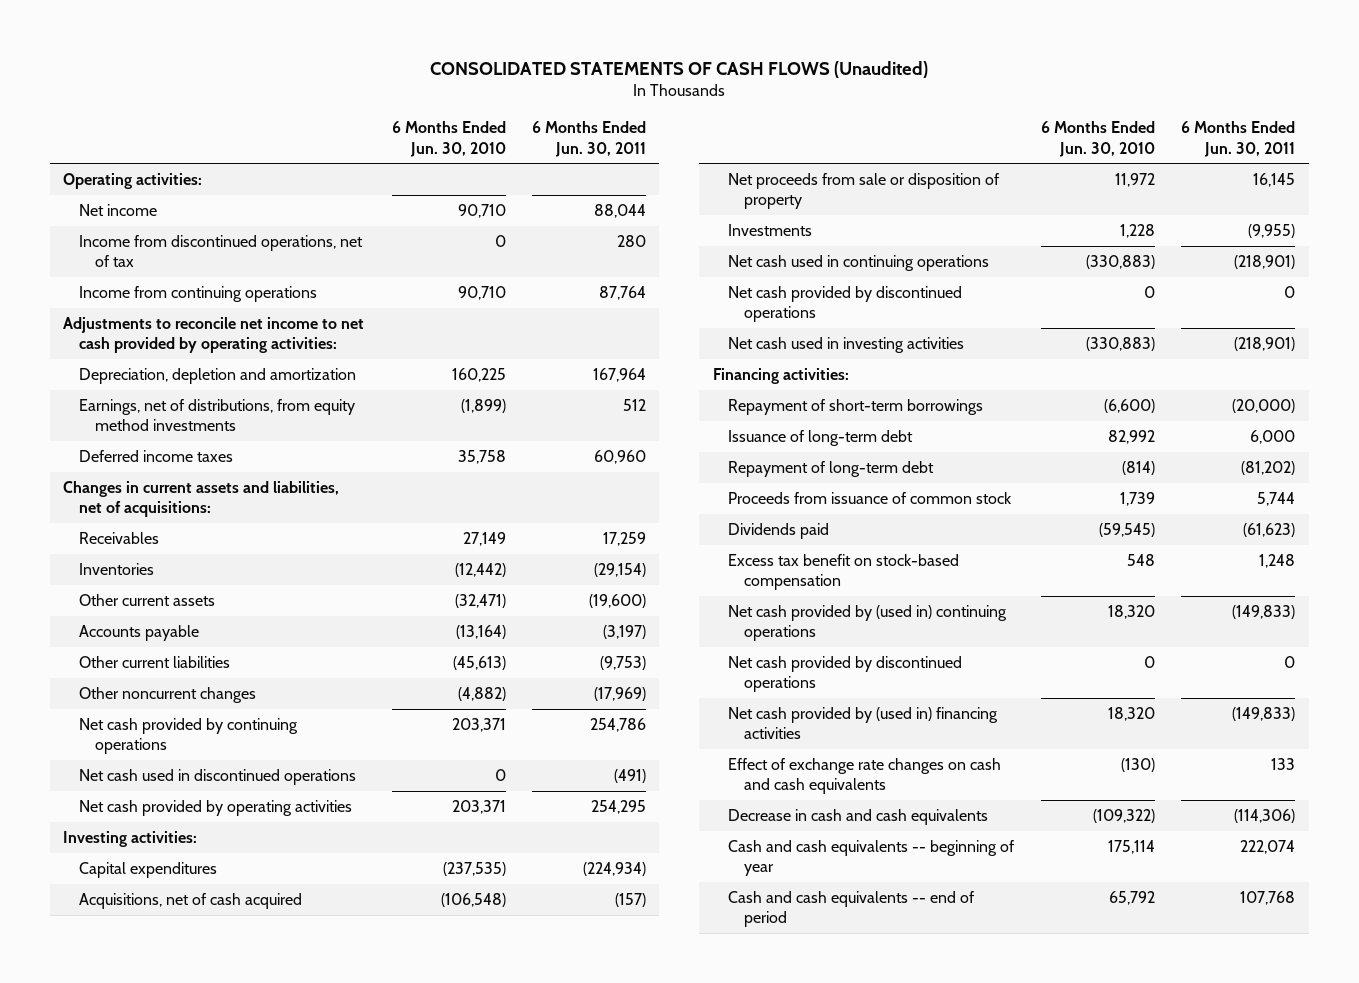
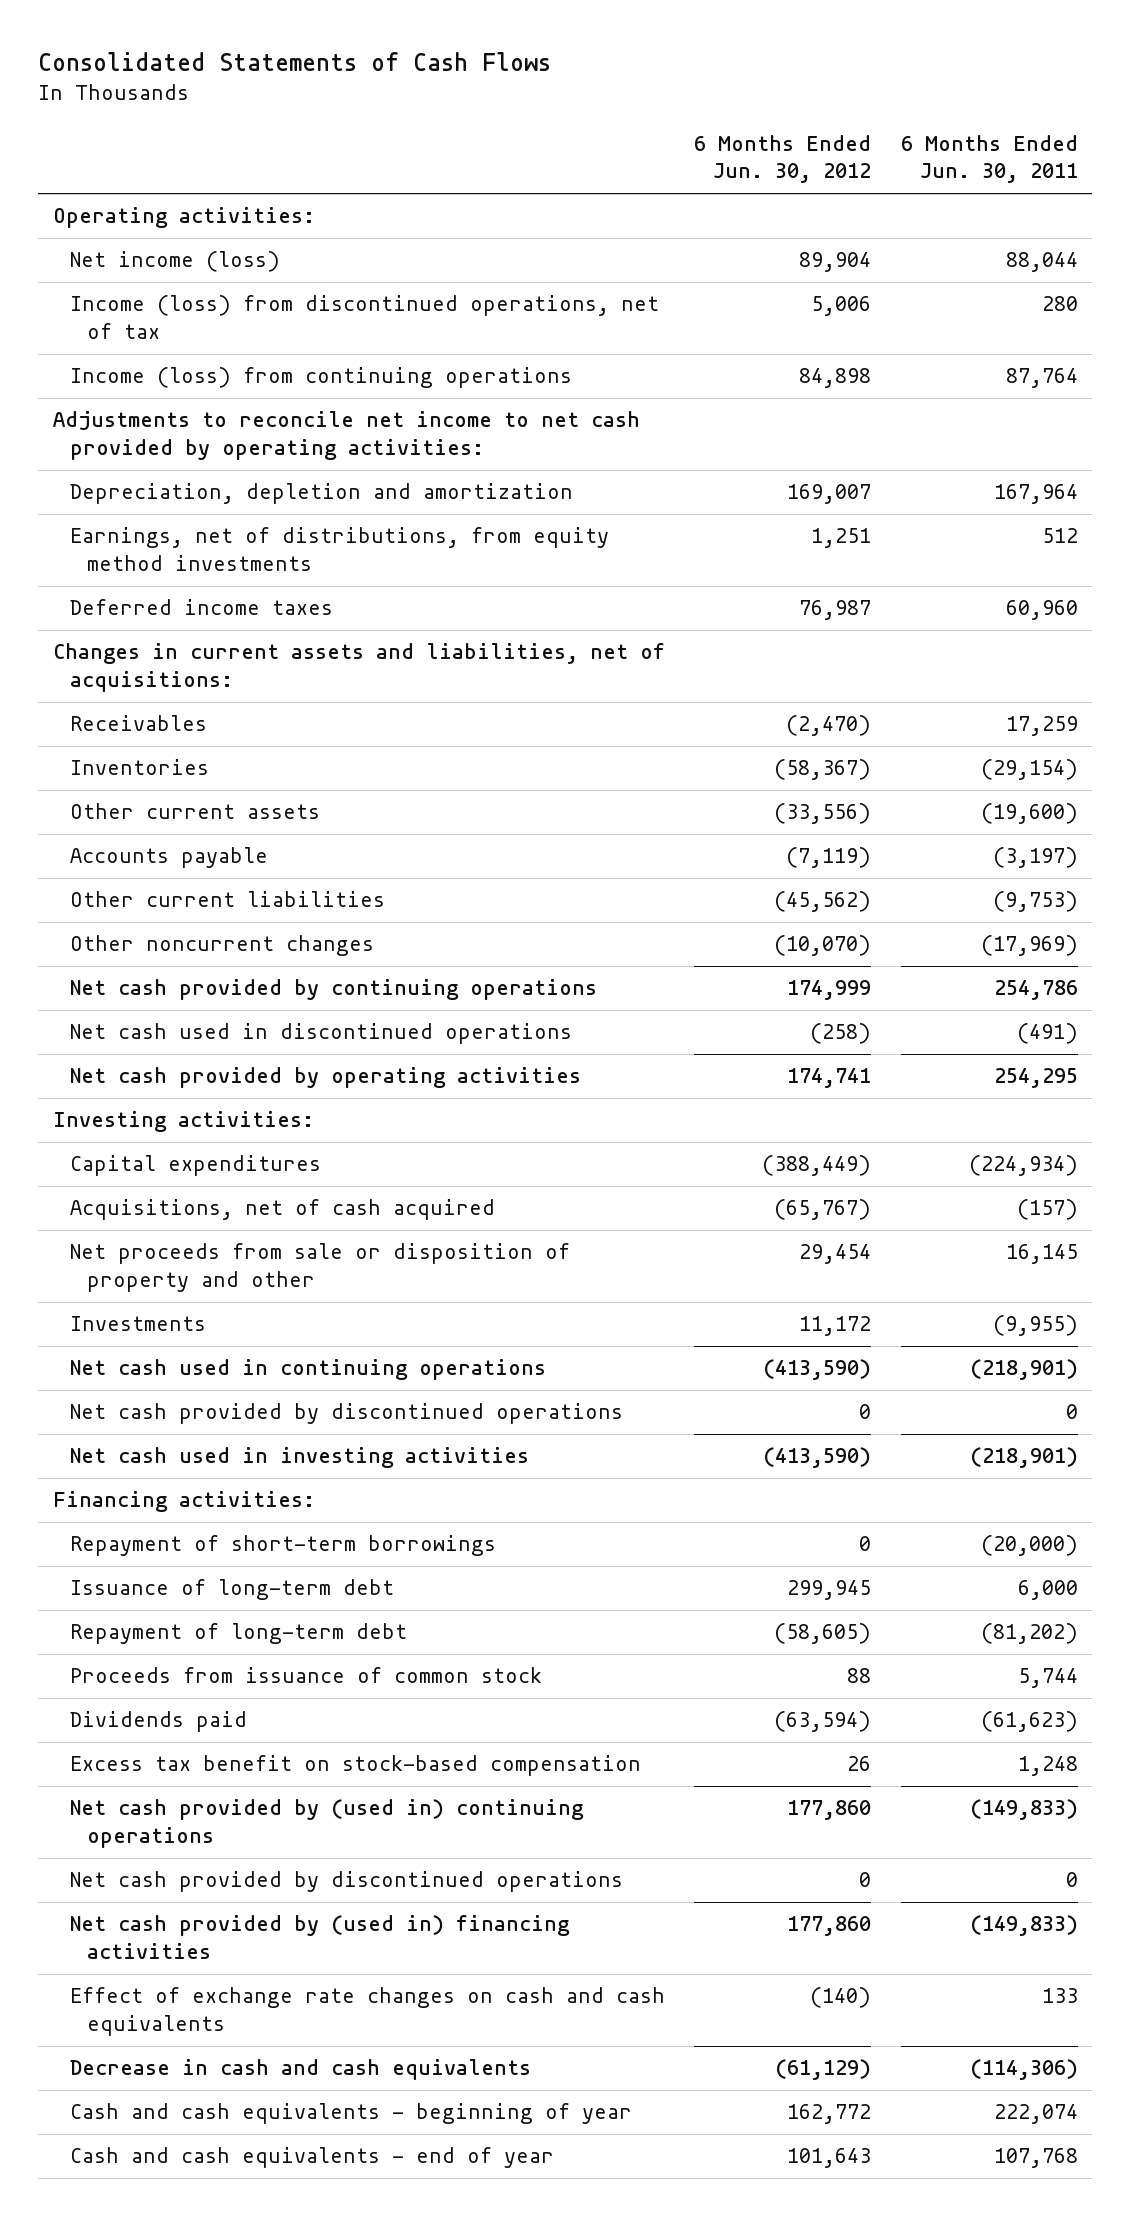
- CONSOLIDATED STATEMENTS OF CASH FLOWS (Unaudited)
+ Consolidated Statements of Cash Flows
- | 6 Months Ended Jun. 30, 2010 | 6 Months Ended Jun. 30, 2011
+ | 6 Months Ended Jun. 30, 2012 | 6 Months Ended Jun. 30, 2011
- Net income | 90,710 | 88,044
- Income from discontinued operations, net of tax | 0 | 280
- Income from continuing operations | 90,710 | 87,764
+ Net income (loss) | 89,904 | 88,044
+ Income (loss) from discontinued operations, net of tax | 5,006 | 280
+ Income (loss) from continuing operations | 84,898 | 87,764
- Net proceeds from sale or disposition of property | 11,972 | 16,145
+ Net proceeds from sale or disposition of property and other | 29,454 | 16,145
- Cash and cash equivalents -- beginning of year | 175,114 | 222,074
- Cash and cash equivalents -- end of period | 65,792 | 107,768
+ Cash and cash equivalents - beginning of year | 162,772 | 222,074
+ Cash and cash equivalents - end of year | 101,643 | 107,768

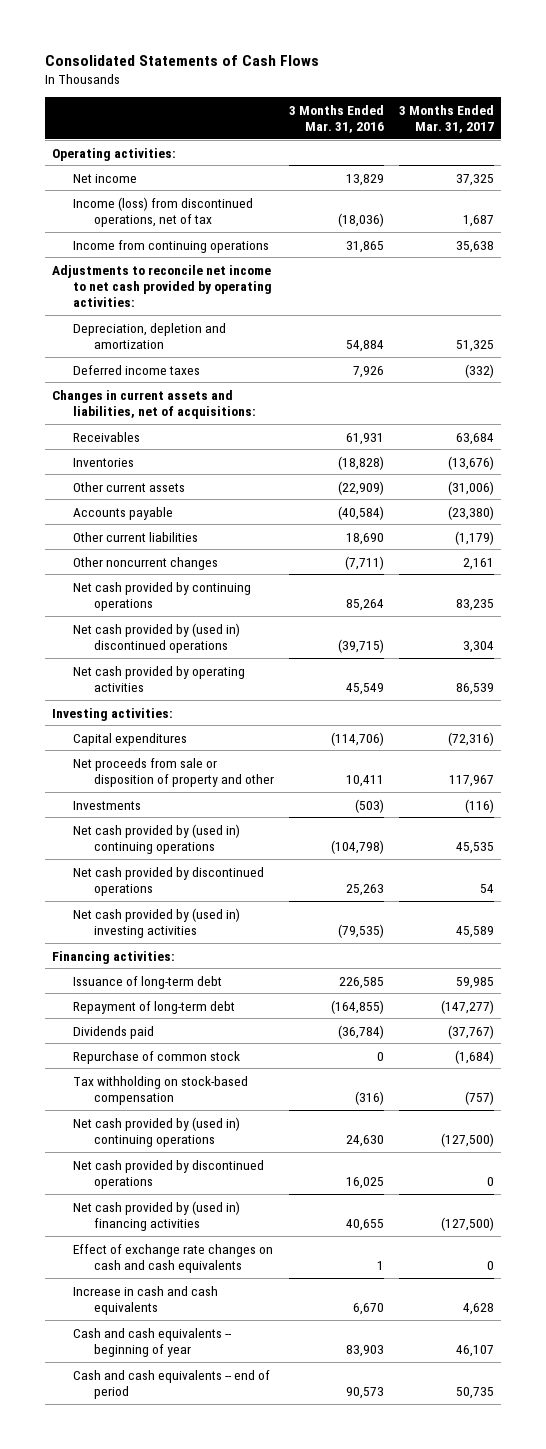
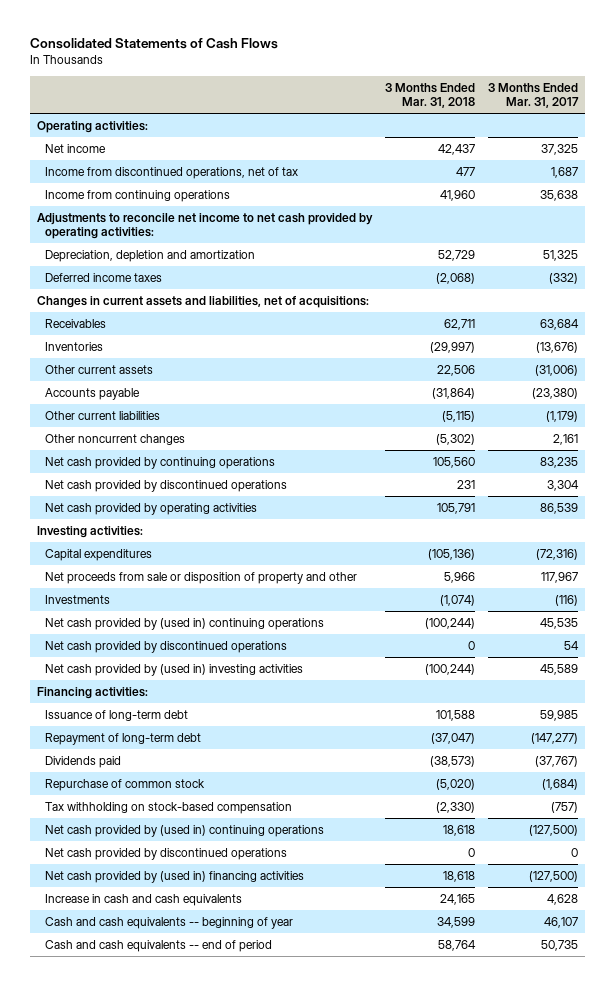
- | 3 Months Ended Mar. 31, 2016 | 3 Months Ended Mar. 31, 2017
+ | 3 Months Ended Mar. 31, 2018 | 3 Months Ended Mar. 31, 2017
- Income (loss) from discontinued operations, net of tax | (18,036) | 1,687
+ Income from discontinued operations, net of tax | 477 | 1,687
- Net cash provided by (used in) discontinued operations | (39,715) | 3,304
+ Net cash provided by discontinued operations | 231 | 3,304
- Effect of exchange rate changes on cash and cash equivalents | 1 | 0

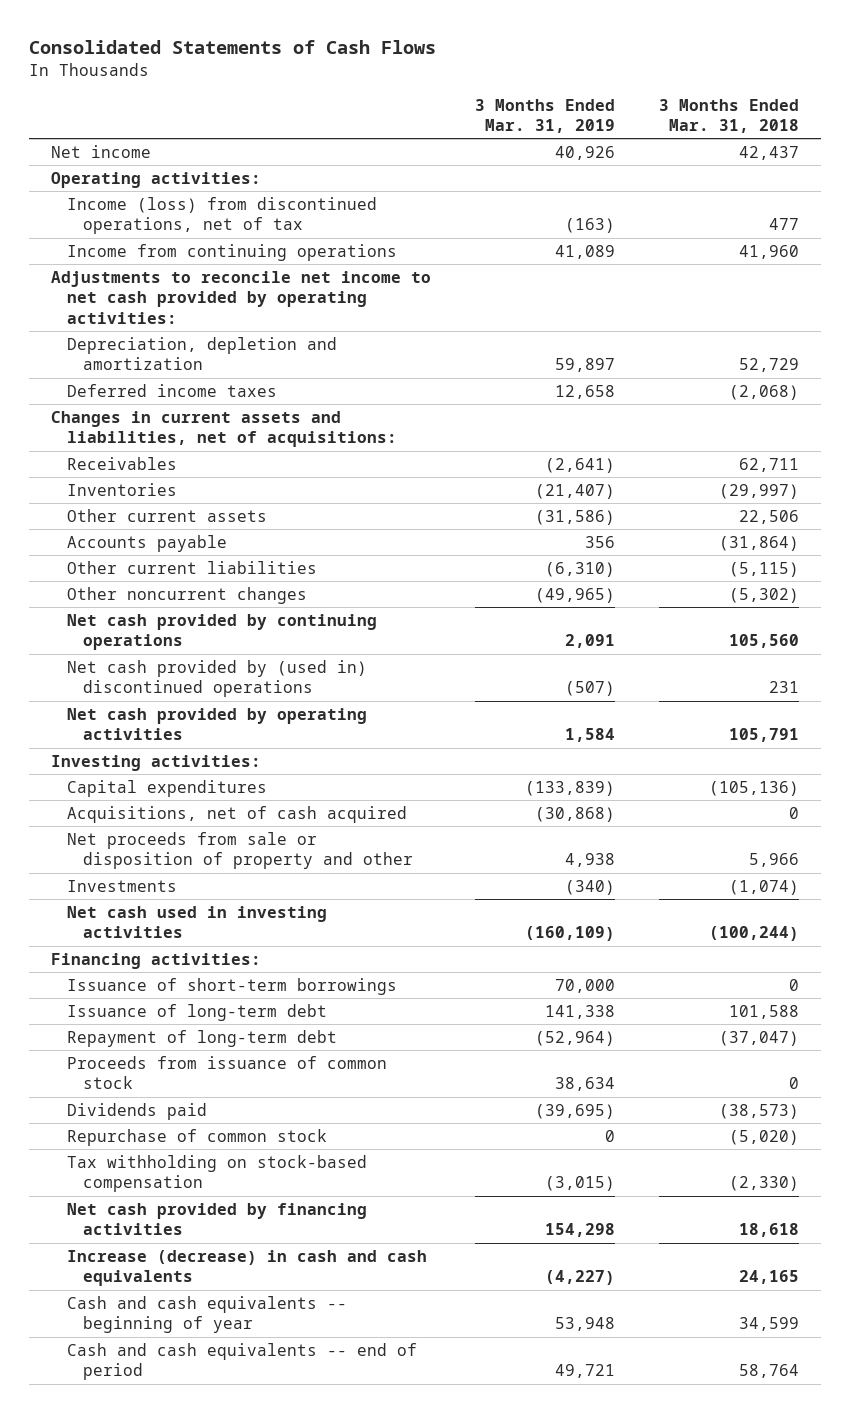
- | 3 Months Ended Mar. 31, 2018 | 3 Months Ended Mar. 31, 2017
+ | 3 Months Ended Mar. 31, 2019 | 3 Months Ended Mar. 31, 2018
- Income from discontinued operations, net of tax | 477 | 1,687
moved down: Operating activities:
+ Income (loss) from discontinued operations, net of tax | (163) | 477
- Net cash provided by discontinued operations | 231 | 3,304
+ Net cash provided by (used in) discontinued operations | (507) | 231
+ Acquisitions, net of cash acquired | (30,868) | 0
- Net cash provided by (used in) continuing operations | (100,244) | 45,535
- Net cash provided by discontinued operations | 0 | 54
- Net cash provided by (used in) investing activities | (100,244) | 45,589
+ Net cash used in investing activities | (160,109) | (100,244)
+ Issuance of short-term borrowings | 70,000 | 0
+ Proceeds from issuance of common stock | 38,634 | 0
- Net cash provided by (used in) continuing operations | 18,618 | (127,500)
- Net cash provided by discontinued operations | 0 | 0
- Net cash provided by (used in) financing activities | 18,618 | (127,500)
- Increase in cash and cash equivalents | 24,165 | 4,628
+ Net cash provided by financing activities | 154,298 | 18,618
+ Increase (decrease) in cash and cash equivalents | (4,227) | 24,165

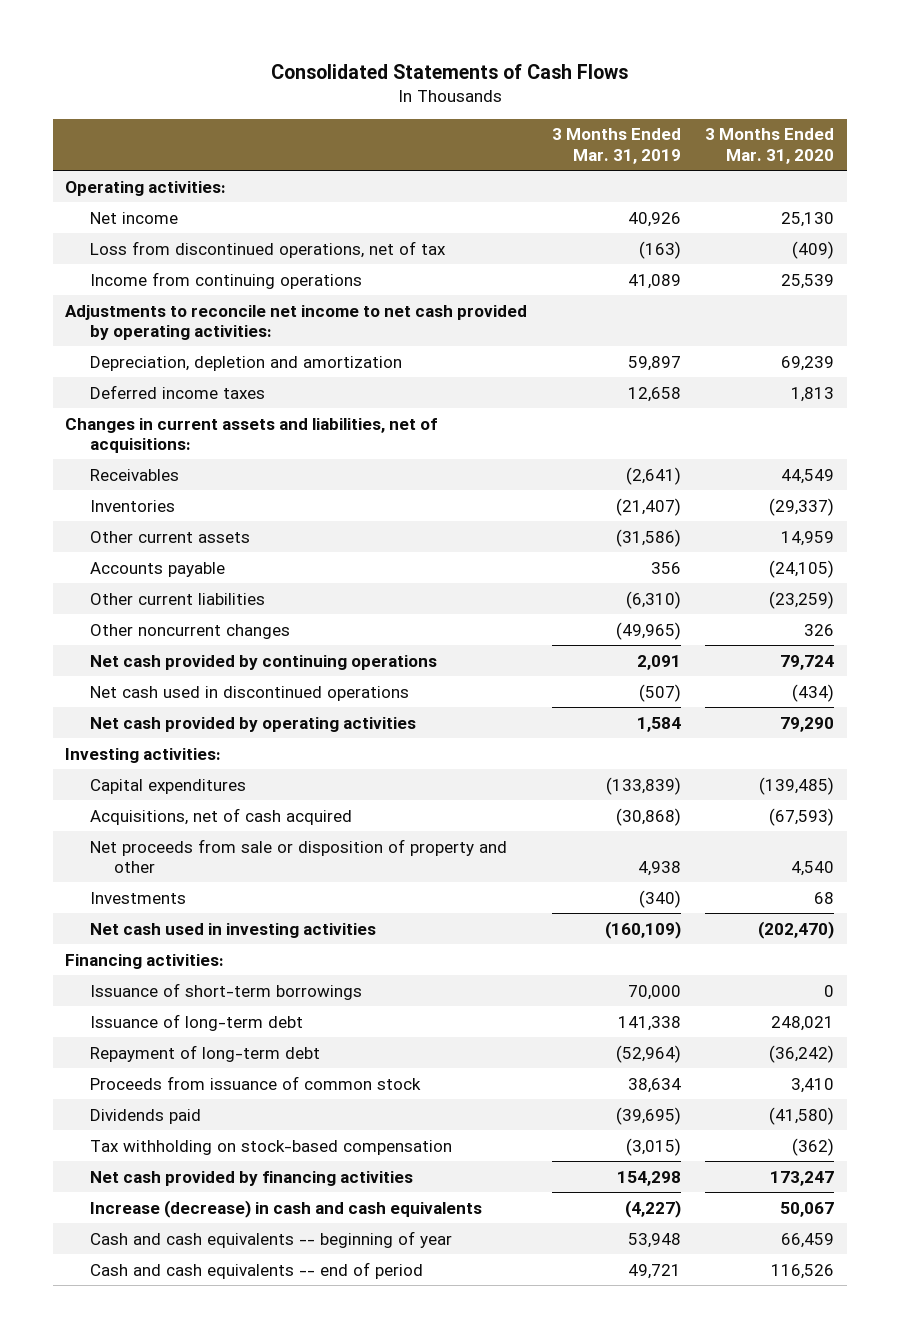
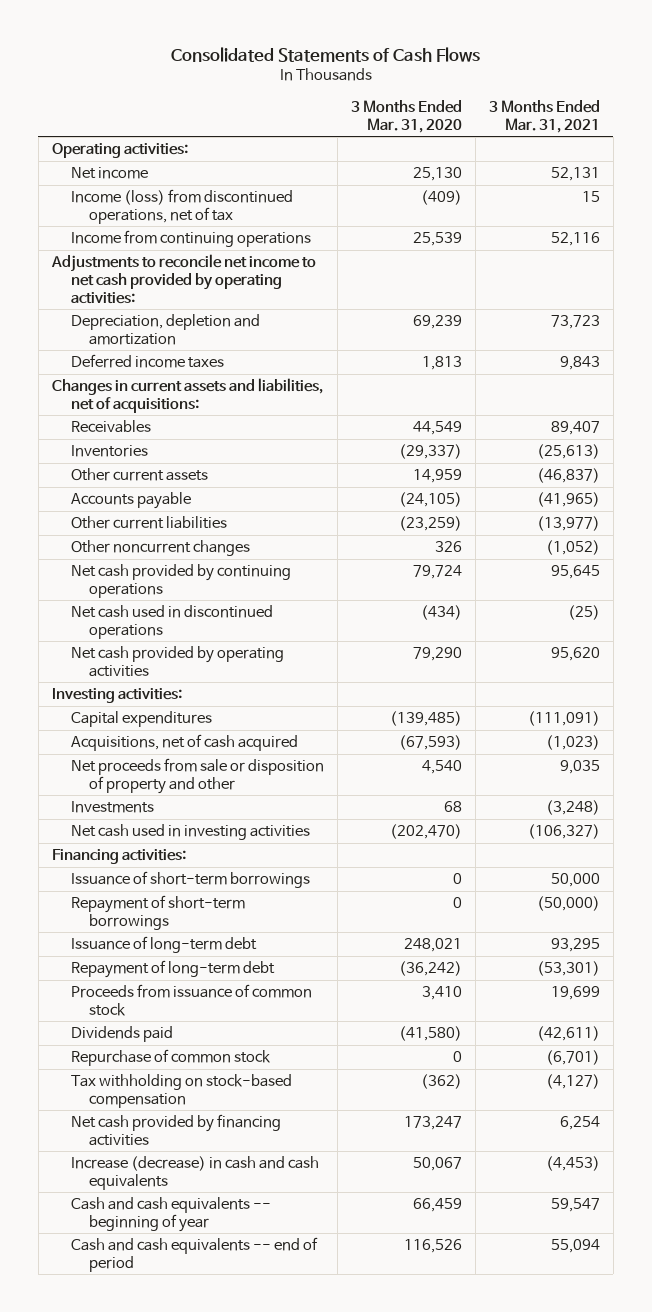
- | 3 Months Ended Mar. 31, 2019 | 3 Months Ended Mar. 31, 2020
+ | 3 Months Ended Mar. 31, 2020 | 3 Months Ended Mar. 31, 2021
- Loss from discontinued operations, net of tax | (163) | (409)
+ Income (loss) from discontinued operations, net of tax | (409) | 15
+ Repayment of short-term borrowings | 0 | (50,000)
+ Repurchase of common stock | 0 | (6,701)

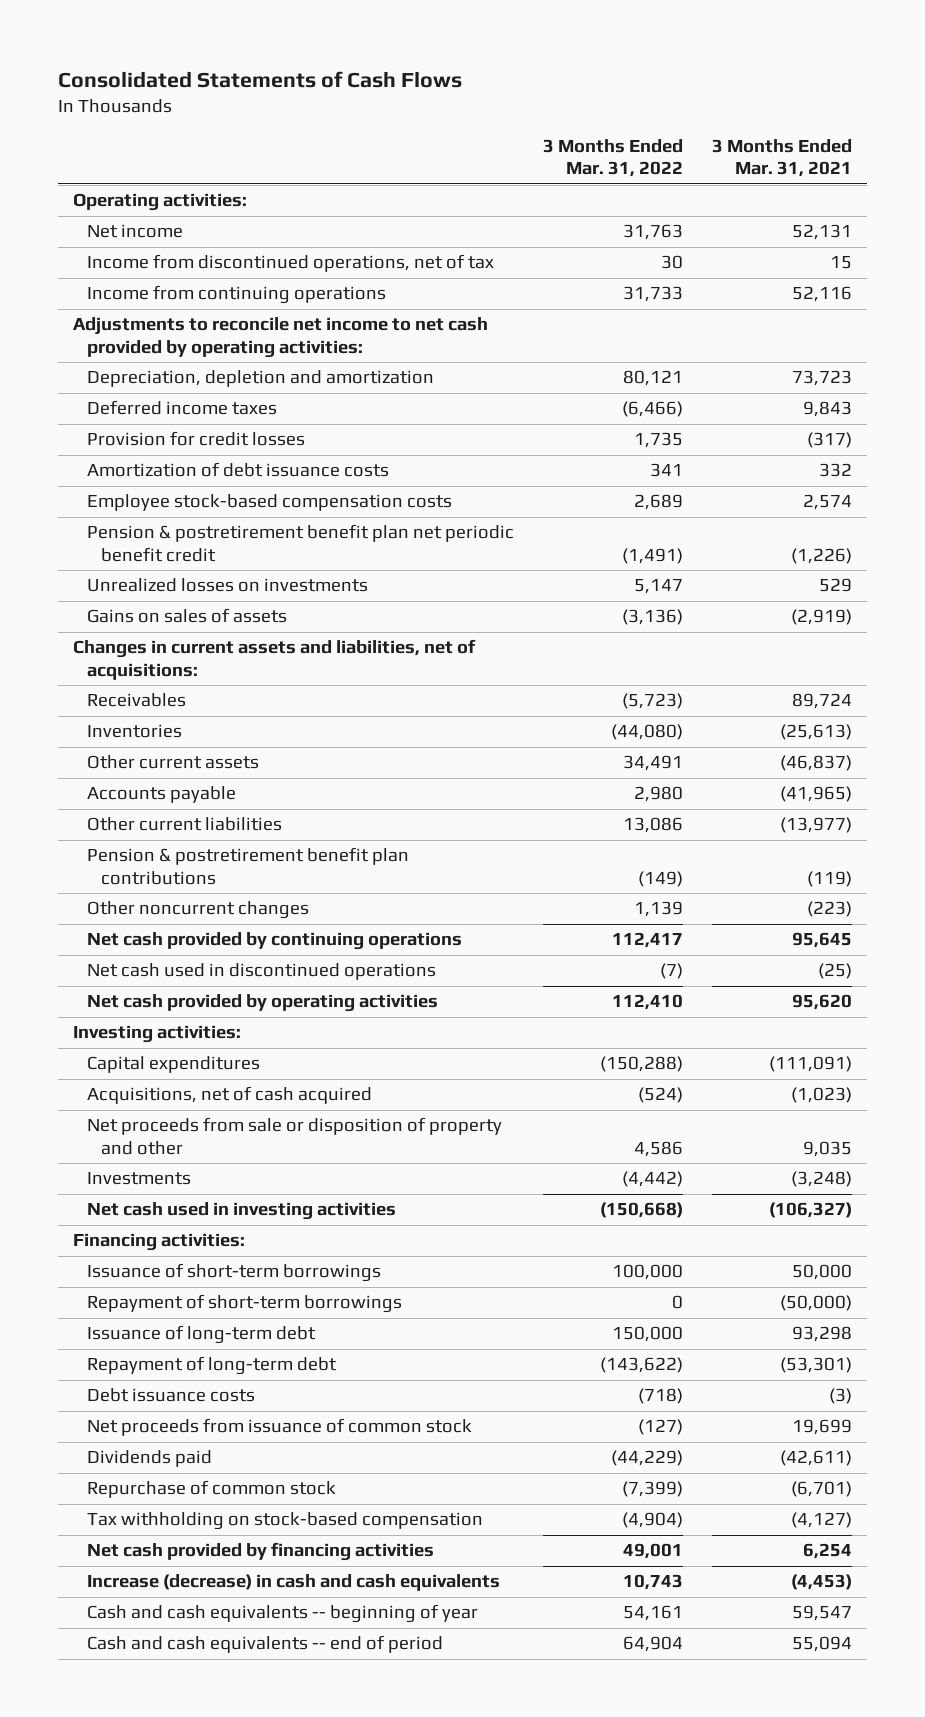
- | 3 Months Ended Mar. 31, 2020 | 3 Months Ended Mar. 31, 2021
+ | 3 Months Ended Mar. 31, 2022 | 3 Months Ended Mar. 31, 2021
- Income (loss) from discontinued operations, net of tax | (409) | 15
+ Income from discontinued operations, net of tax | 30 | 15
+ Provision for credit losses | 1,735 | (317)
+ Amortization of debt issuance costs | 341 | 332
+ Employee stock-based compensation costs | 2,689 | 2,574
+ Pension & postretirement benefit plan net periodic benefit credit | (1,491) | (1,226)
+ Unrealized losses on investments | 5,147 | 529
+ Gains on sales of assets | (3,136) | (2,919)
- Receivables | 44,549 | 89,407
+ Receivables | (5,723) | 89,724
- Other noncurrent changes | 326 | (1,052)
+ Pension & postretirement benefit plan contributions | (149) | (119)
+ Other noncurrent changes | 1,139 | (223)
- Issuance of long-term debt | 248,021 | 93,295
+ Issuance of long-term debt | 150,000 | 93,298
- Proceeds from issuance of common stock | 3,410 | 19,699
+ Debt issuance costs | (718) | (3)
+ Net proceeds from issuance of common stock | (127) | 19,699

